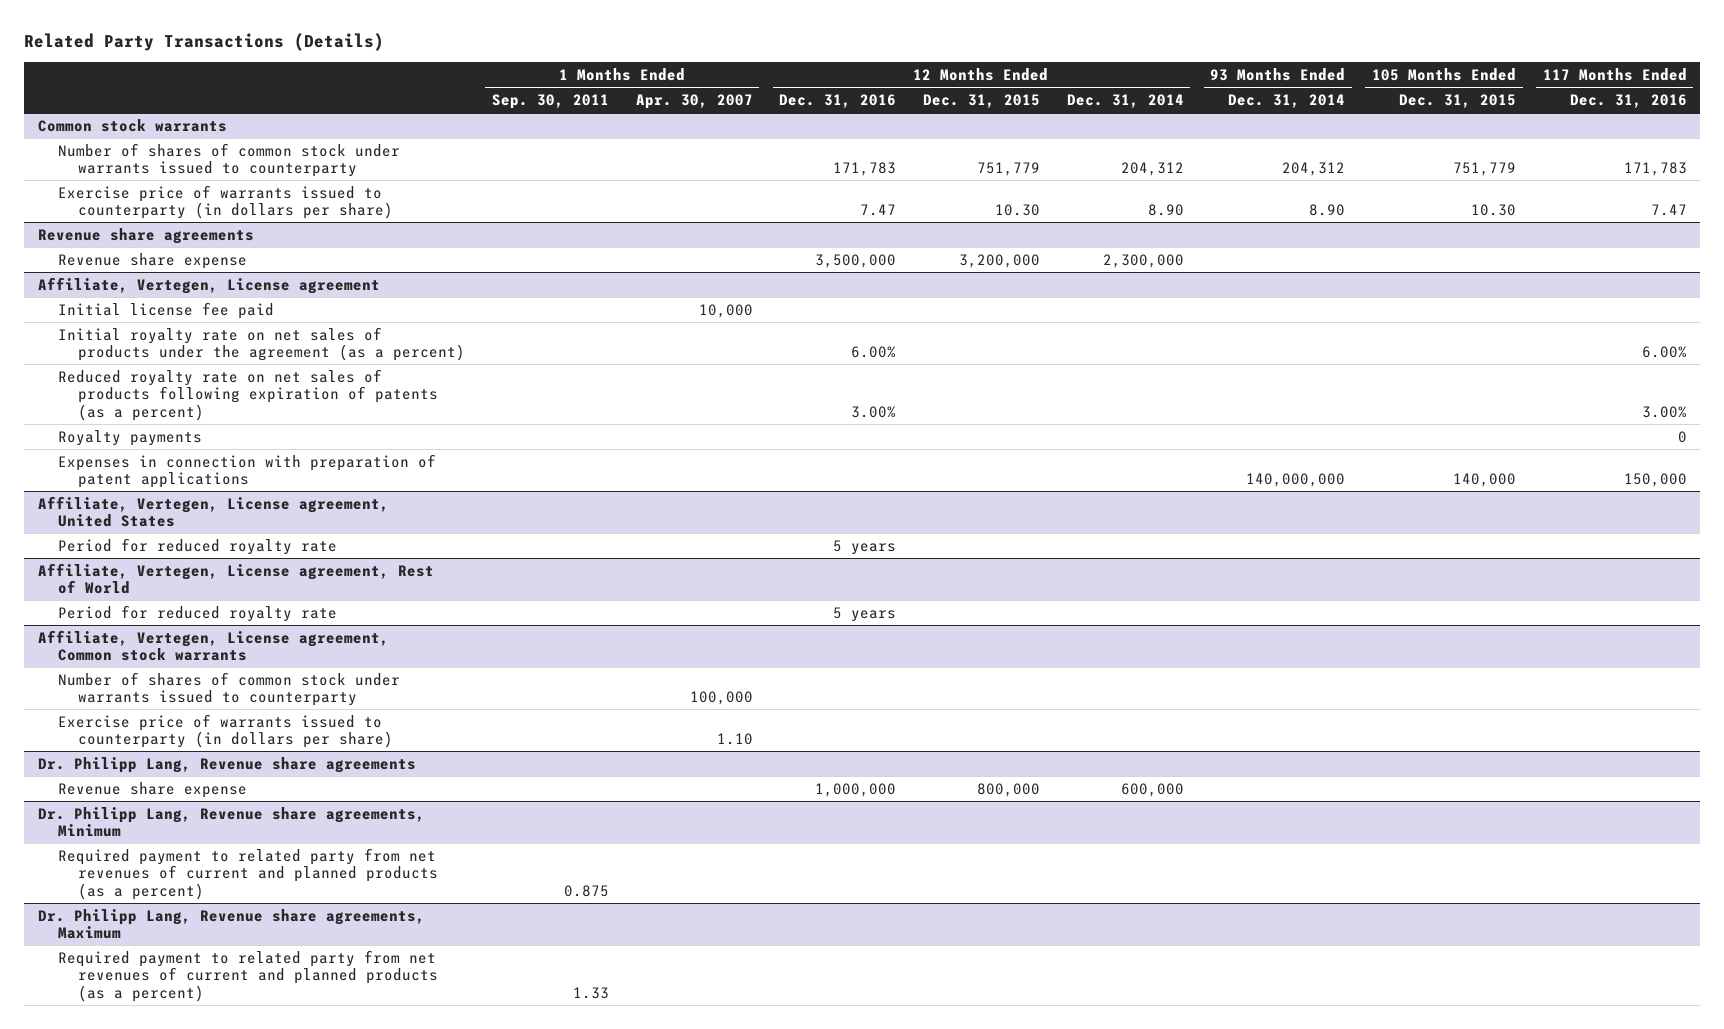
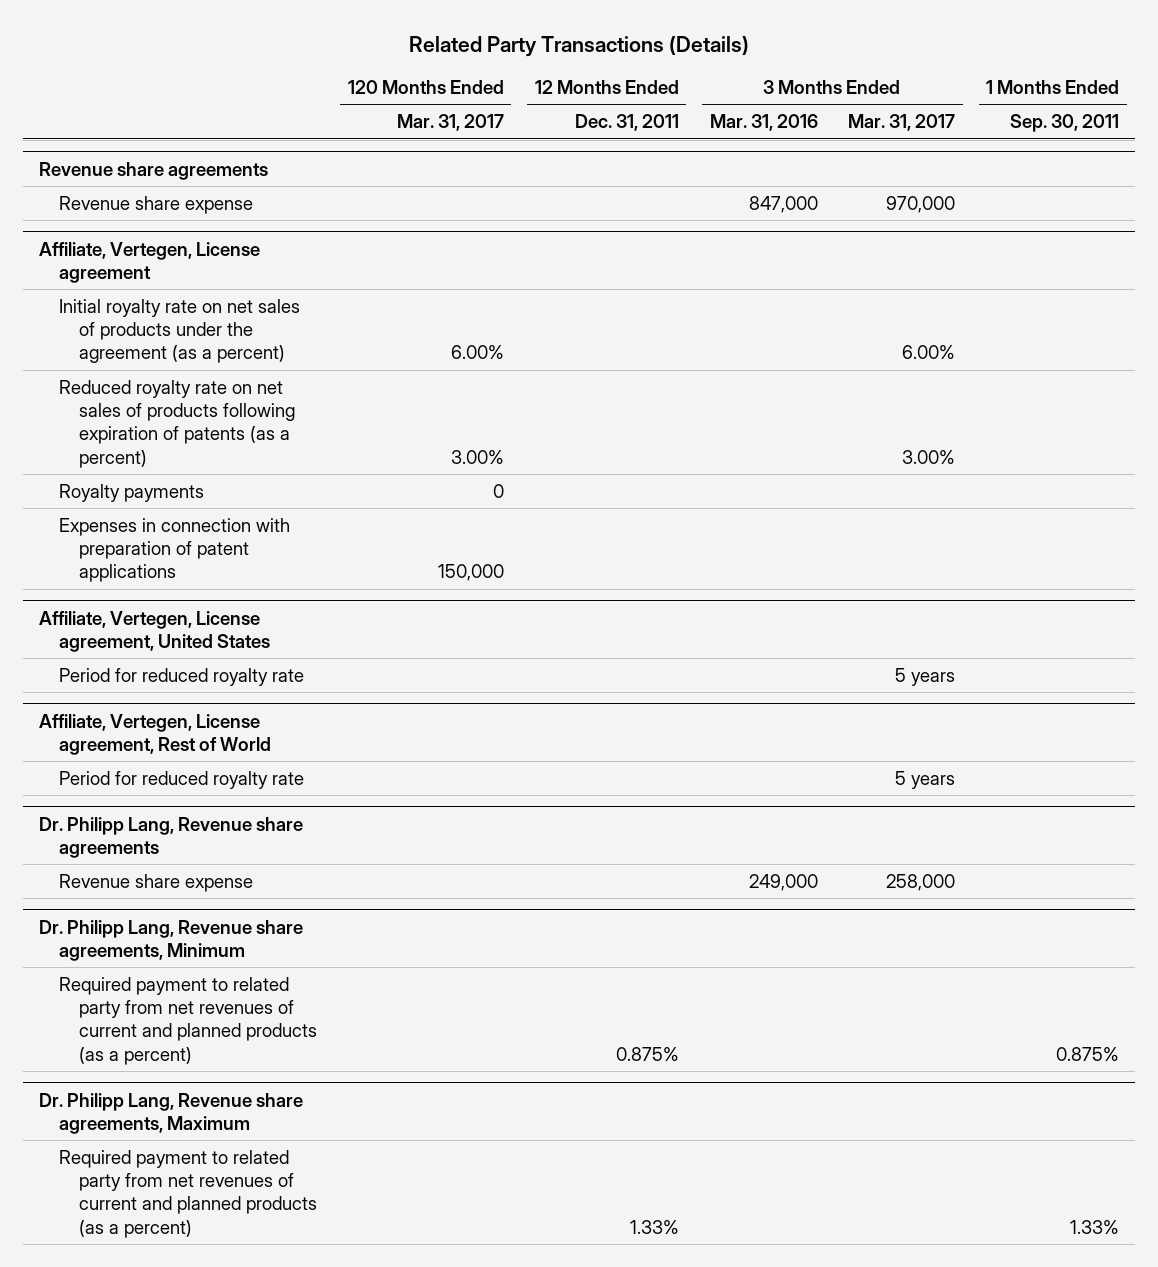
- | 1 Months Ended Sep. 30, 2011 | 1 Months Ended Apr. 30, 2007 | 12 Months Ended Dec. 31, 2016 | 12 Months Ended Dec. 31, 2015 | 12 Months Ended Dec. 31, 2014 | 93 Months Ended Dec. 31, 2014 | 105 Months Ended Dec. 31, 2015 | 117 Months Ended Dec. 31, 2016
+ | 120 Months Ended Mar. 31, 2017 | 12 Months Ended Dec. 31, 2011 | 3 Months Ended Mar. 31, 2016 | 3 Months Ended Mar. 31, 2017 | 1 Months Ended Sep. 30, 2011
- Common stock warrants
- Number of shares of common stock under warrants issued to counterparty | | | 171,783 | 751,779 | 204,312 | 204,312 | 751,779 | 171,783
- Exercise price of warrants issued to counterparty (in dollars per share) | | | 7.47 | 10.30 | 8.90 | 8.90 | 10.30 | 7.47
@ Affiliate, Vertegen, License agreement
- Initial license fee paid | | 10,000 | | | | | |
- Affiliate, Vertegen, License agreement, Common stock warrants
- Number of shares of common stock under warrants issued to counterparty | | 100,000 | | | | | |
- Exercise price of warrants issued to counterparty (in dollars per share) | | 1.10 | | | | | |
@ Dr. Philipp Lang, Revenue share agreements, Minimum
- Required payment to related party from net revenues of current and planned products (as a percent) | 0.875 | | | | | | |
+ Required payment to related party from net revenues of current and planned products (as a percent) | | 0.875% | | | 0.875%
@ Dr. Philipp Lang, Revenue share agreements, Maximum
- Required payment to related party from net revenues of current and planned products (as a percent) | 1.33 | | | | | | |
+ Required payment to related party from net revenues of current and planned products (as a percent) | | 1.33% | | | 1.33%

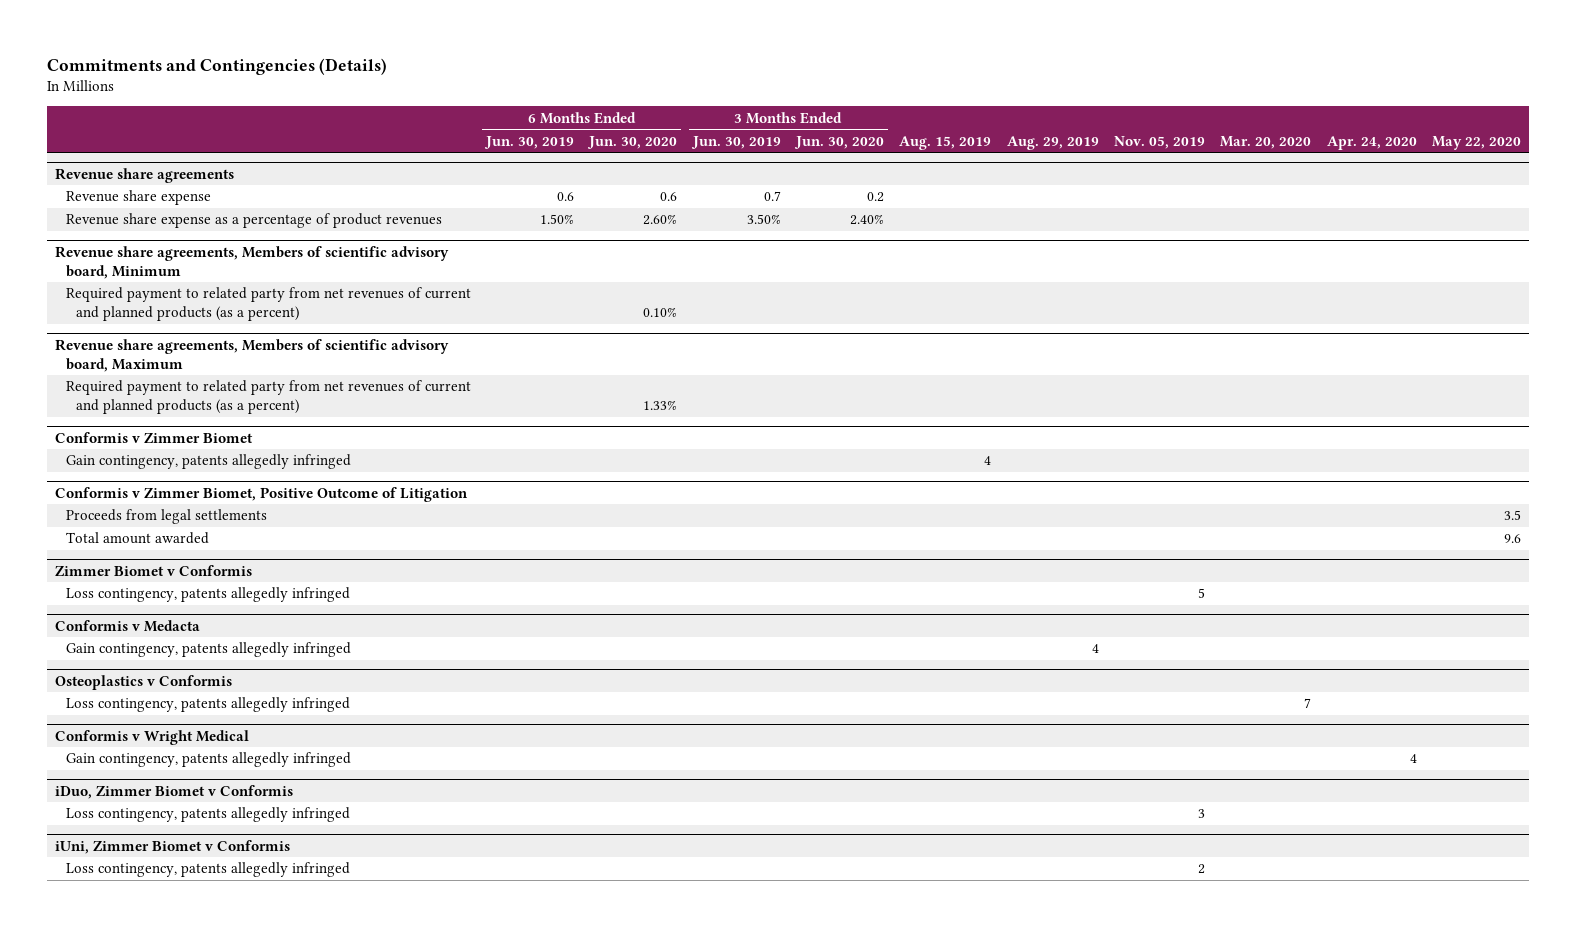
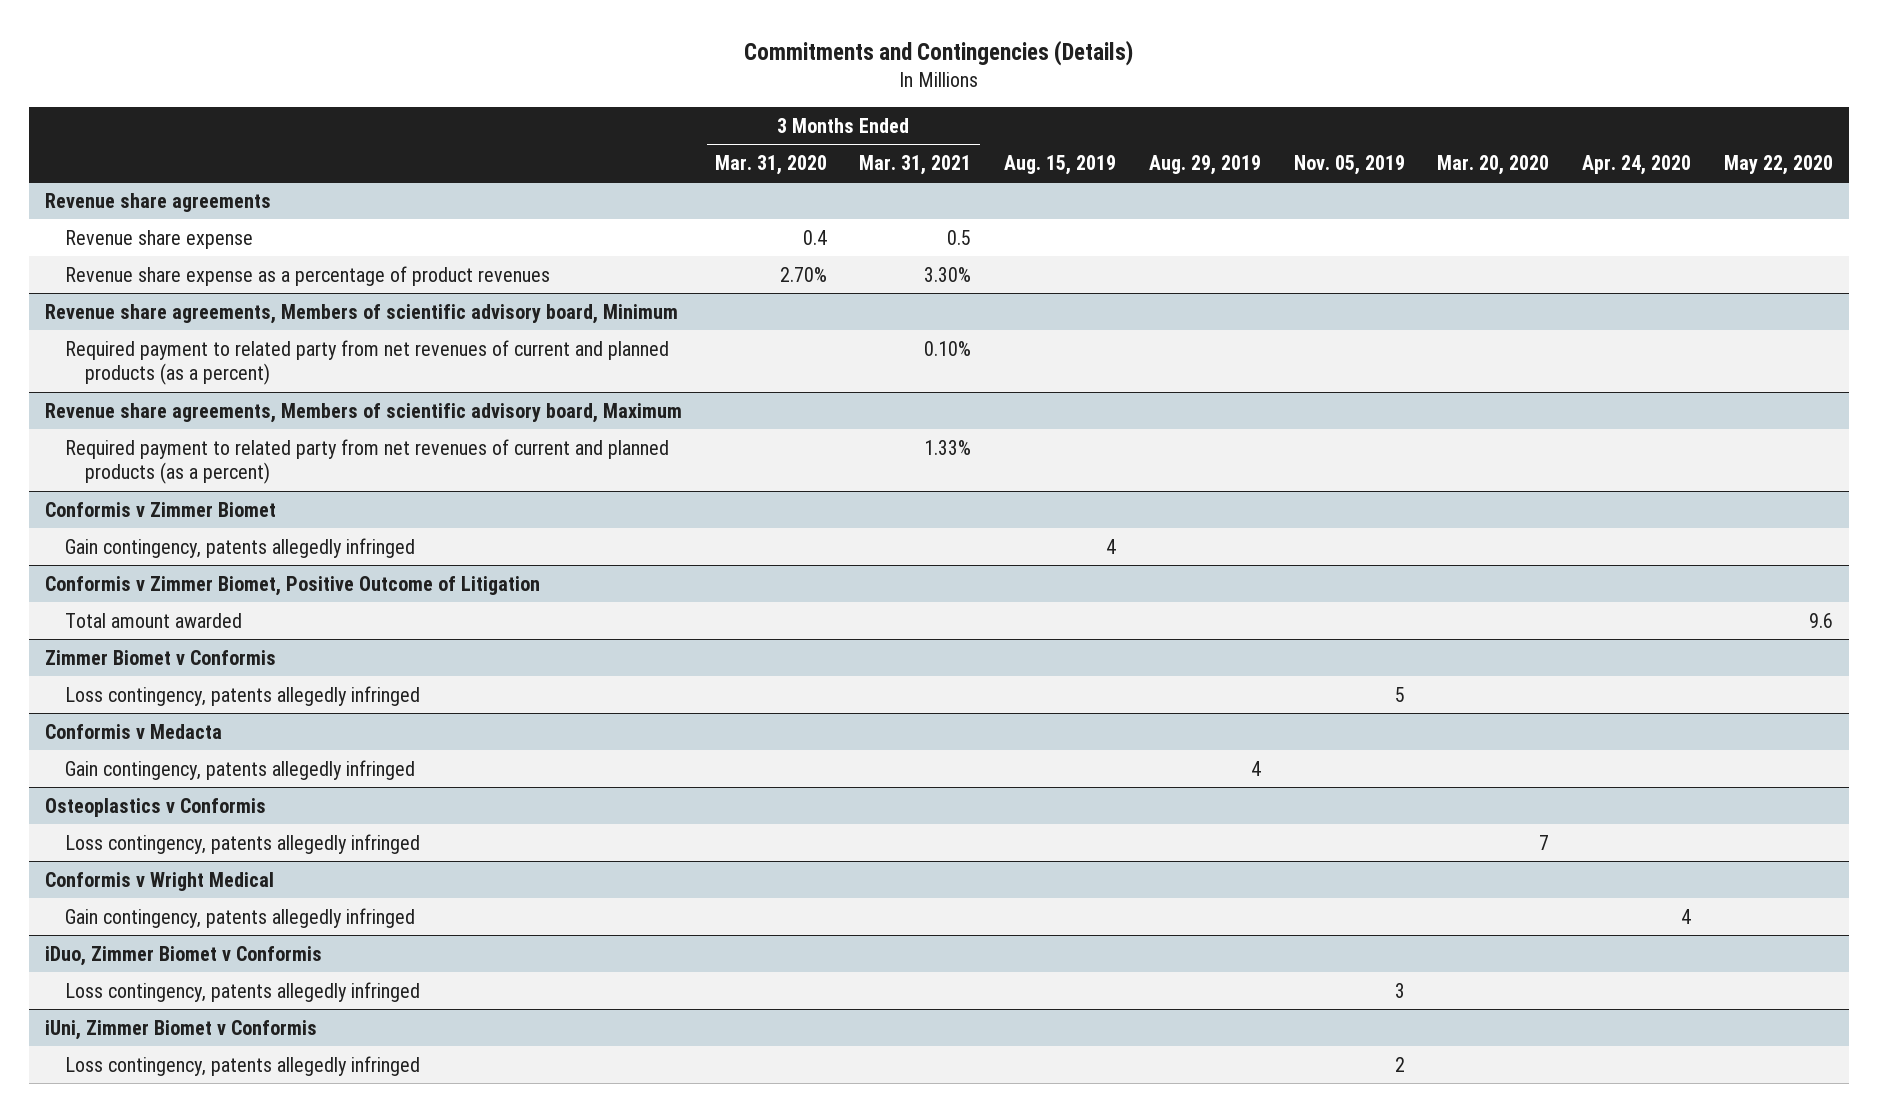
- | 6 Months Ended Jun. 30, 2019 | 6 Months Ended Jun. 30, 2020 | 3 Months Ended Jun. 30, 2019 | 3 Months Ended Jun. 30, 2020 | Aug. 15, 2019 | Aug. 29, 2019 | Nov. 05, 2019 | Mar. 20, 2020 | Apr. 24, 2020 | May 22, 2020
+ | 3 Months Ended Mar. 31, 2020 | 3 Months Ended Mar. 31, 2021 | Aug. 15, 2019 | Aug. 29, 2019 | Nov. 05, 2019 | Mar. 20, 2020 | Apr. 24, 2020 | May 22, 2020
@ Conformis v Zimmer Biomet, Positive Outcome of Litigation
- Proceeds from legal settlements | | | | | | | | | | 3.5

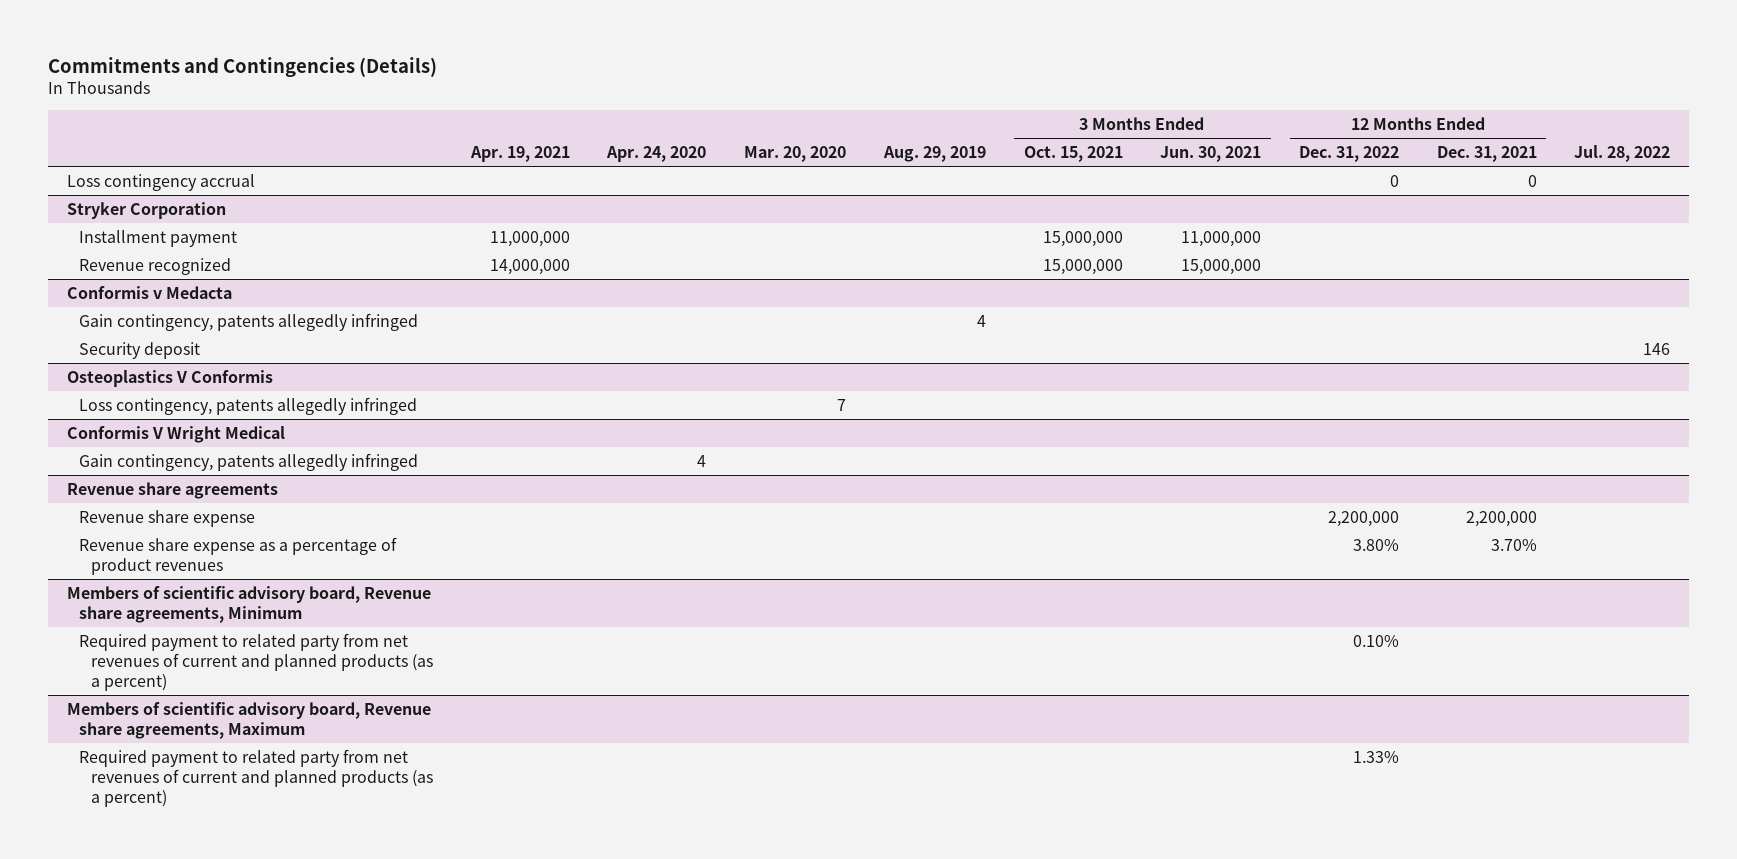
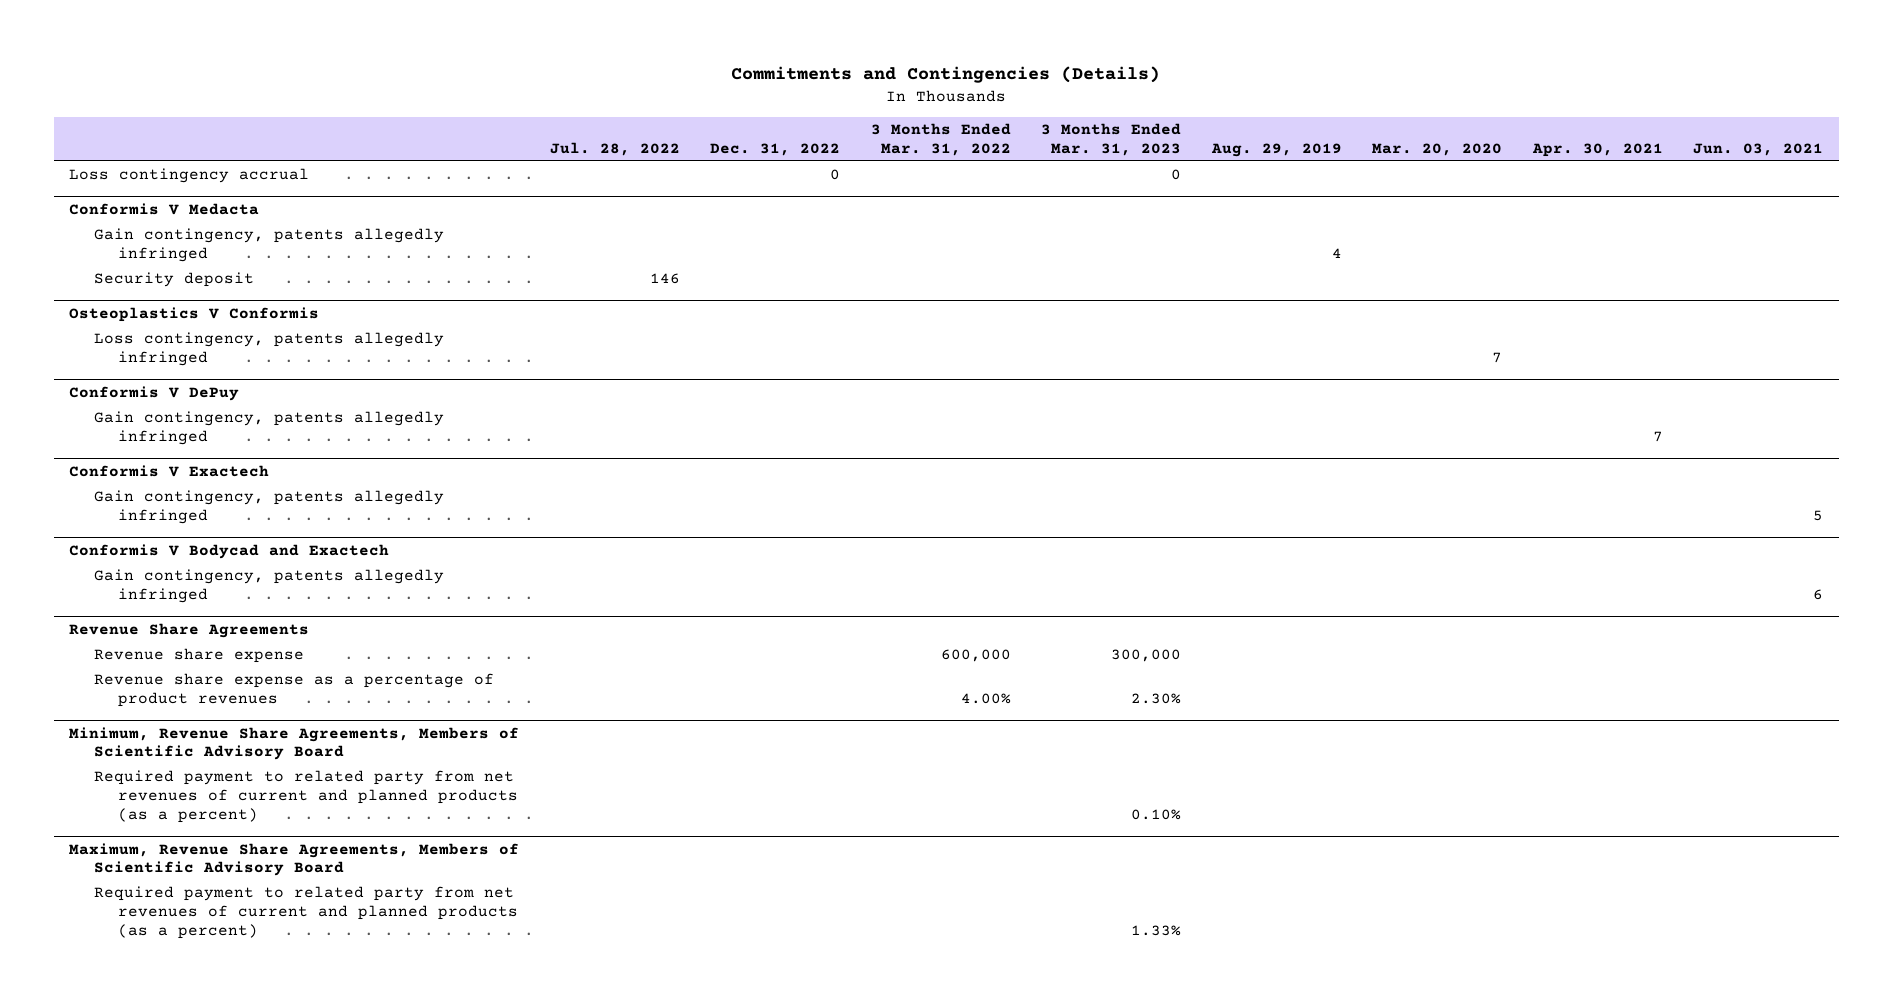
- | Apr. 19, 2021 | Apr. 24, 2020 | Mar. 20, 2020 | Aug. 29, 2019 | 3 Months Ended Oct. 15, 2021 | 3 Months Ended Jun. 30, 2021 | 12 Months Ended Dec. 31, 2022 | 12 Months Ended Dec. 31, 2021 | Jul. 28, 2022
+ | Jul. 28, 2022 | Dec. 31, 2022 | 3 Months Ended Mar. 31, 2022 | 3 Months Ended Mar. 31, 2023 | Aug. 29, 2019 | Mar. 20, 2020 | Apr. 30, 2021 | Jun. 03, 2021
- Stryker Corporation
- Installment payment | 11,000,000 | | | | 15,000,000 | 11,000,000 | | |
- Revenue recognized | 14,000,000 | | | | 15,000,000 | 15,000,000 | | |
- Conformis v Medacta
+ Conformis V Medacta
- Conformis V Wright Medical
- Gain contingency, patents allegedly infringed | | 4 | | | | | | |
- Revenue share agreements
+ Conformis V DePuy
+ Gain contingency, patents allegedly infringed | | | | | | | 7 |
+ Conformis V Exactech
+ Gain contingency, patents allegedly infringed | | | | | | | | 5
+ Conformis V Bodycad and Exactech
+ Gain contingency, patents allegedly infringed | | | | | | | | 6
+ Revenue Share Agreements
- Members of scientific advisory board, Revenue share agreements, Minimum
+ Minimum, Revenue Share Agreements, Members of Scientific Advisory Board
- Members of scientific advisory board, Revenue share agreements, Maximum
+ Maximum, Revenue Share Agreements, Members of Scientific Advisory Board

